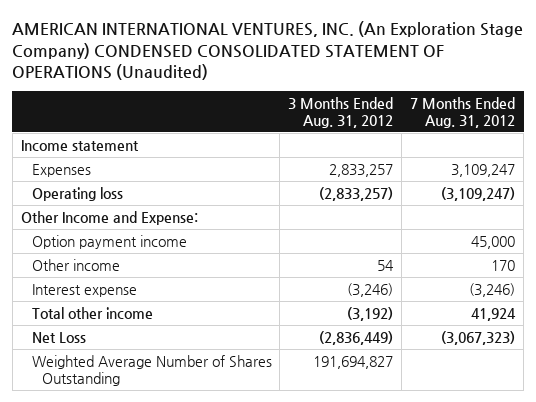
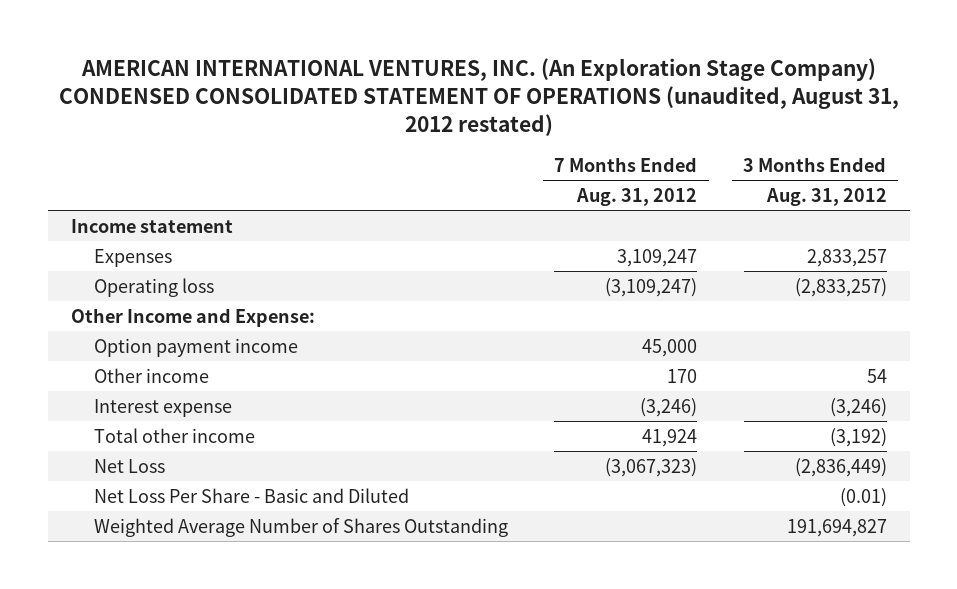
- AMERICAN INTERNATIONAL VENTURES, INC. (An Exploration Stage Company) CONDENSED CONSOLIDATED STATEMENT OF OPERATIONS (Unaudited)
+ AMERICAN INTERNATIONAL VENTURES, INC. (An Exploration Stage Company) CONDENSED CONSOLIDATED STATEMENT OF OPERATIONS (unaudited, August 31, 2012 restated)
- | 3 Months Ended Aug. 31, 2012 | 7 Months Ended Aug. 31, 2012
+ | 7 Months Ended Aug. 31, 2012 | 3 Months Ended Aug. 31, 2012
+ Net Loss Per Share - Basic and Diluted | | (0.01)

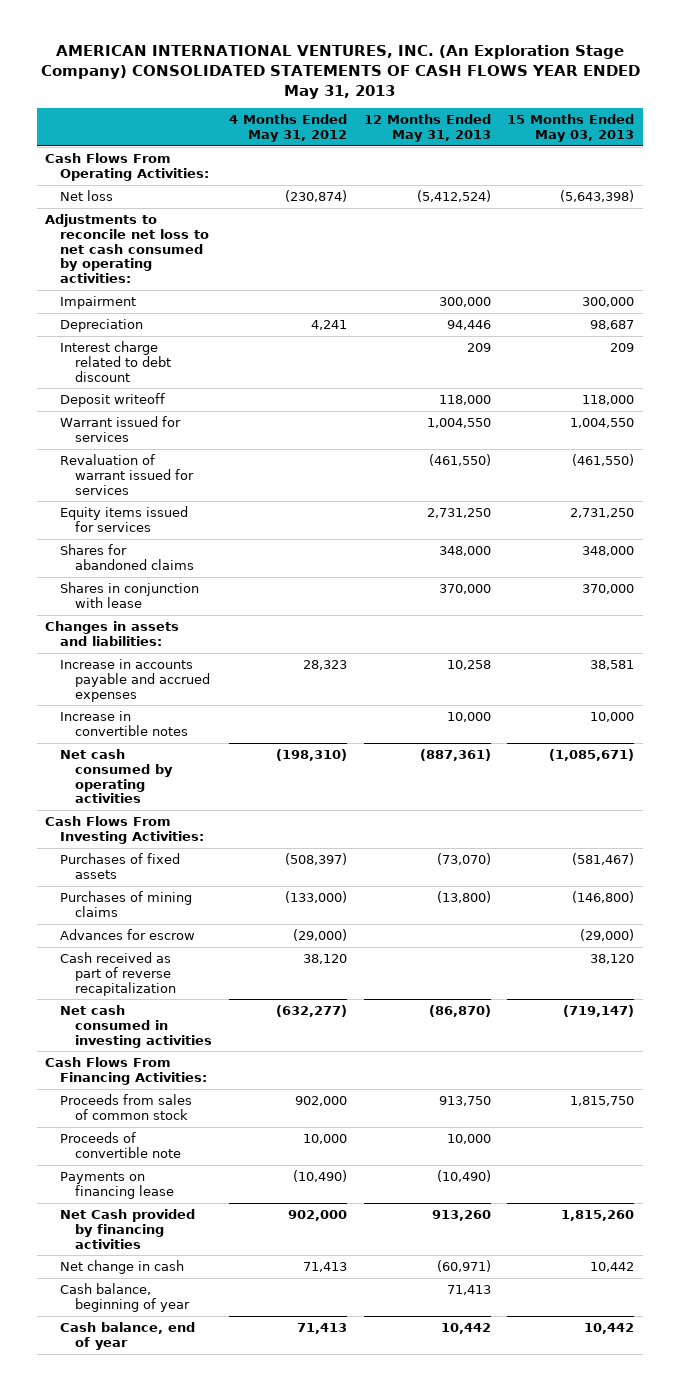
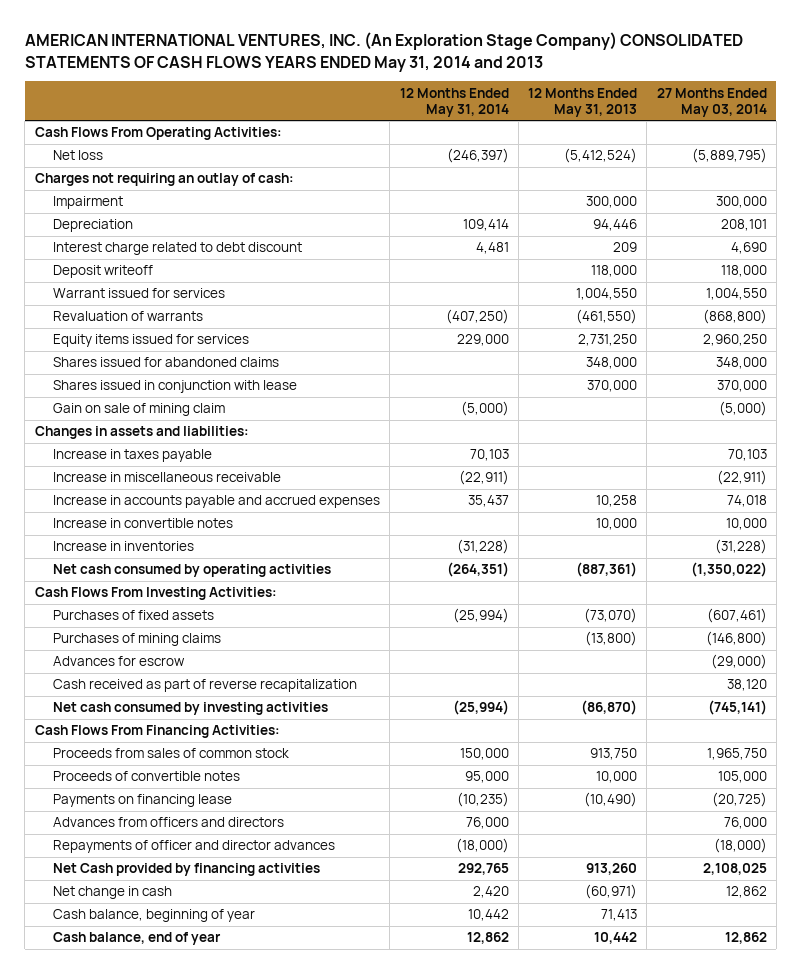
- AMERICAN INTERNATIONAL VENTURES, INC. (An Exploration Stage Company) CONSOLIDATED STATEMENTS OF CASH FLOWS YEAR ENDED May 31, 2013
+ AMERICAN INTERNATIONAL VENTURES, INC. (An Exploration Stage Company) CONSOLIDATED STATEMENTS OF CASH FLOWS YEARS ENDED May 31, 2014 and 2013
- | 4 Months Ended May 31, 2012 | 12 Months Ended May 31, 2013 | 15 Months Ended May 03, 2013
+ | 12 Months Ended May 31, 2014 | 12 Months Ended May 31, 2013 | 27 Months Ended May 03, 2014
- Adjustments to reconcile net loss to net cash consumed by operating activities:
+ Charges not requiring an outlay of cash:
- Revaluation of warrant issued for services | | (461,550) | (461,550)
+ Revaluation of warrants | (407,250) | (461,550) | (868,800)
- Shares for abandoned claims | | 348,000 | 348,000
- Shares in conjunction with lease | | 370,000 | 370,000
+ Shares issued for abandoned claims | | 348,000 | 348,000
+ Shares issued in conjunction with lease | | 370,000 | 370,000
+ Gain on sale of mining claim | (5,000) | | (5,000)
+ Increase in taxes payable | 70,103 | | 70,103
+ Increase in miscellaneous receivable | (22,911) | | (22,911)
+ Increase in inventories | (31,228) | | (31,228)
- Net cash consumed in investing activities | (632,277) | (86,870) | (719,147)
+ Net cash consumed by investing activities | (25,994) | (86,870) | (745,141)
- Proceeds of convertible note | 10,000 | 10,000 |
+ Proceeds of convertible notes | 95,000 | 10,000 | 105,000
+ Advances from officers and directors | 76,000 | | 76,000
+ Repayments of officer and director advances | (18,000) | | (18,000)

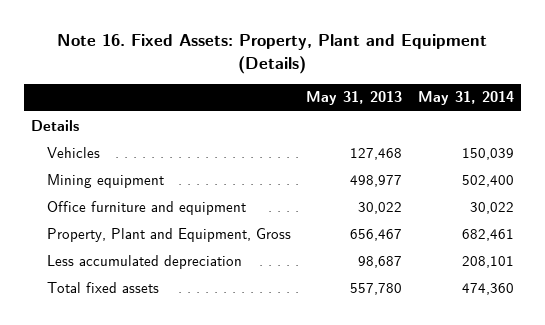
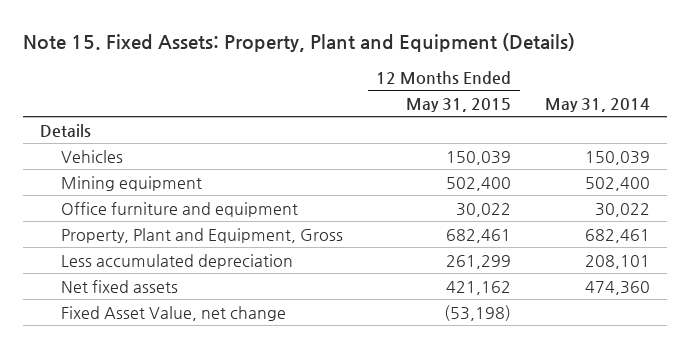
- Note 16. Fixed Assets: Property, Plant and Equipment (Details)
+ Note 15. Fixed Assets: Property, Plant and Equipment (Details)
- | May 31, 2013 | May 31, 2014
+ | 12 Months Ended May 31, 2015 | May 31, 2014
- Total fixed assets | 557,780 | 474,360
+ Net fixed assets | 421,162 | 474,360
+ Fixed Asset Value, net change | (53,198) |

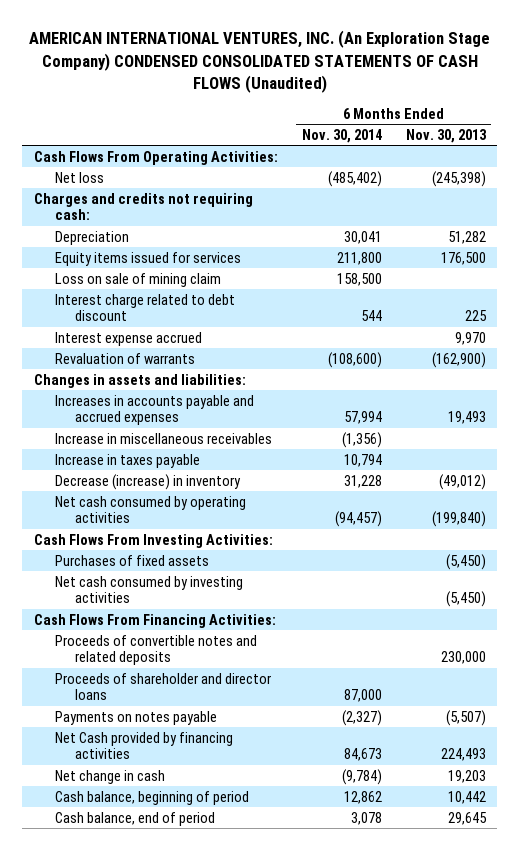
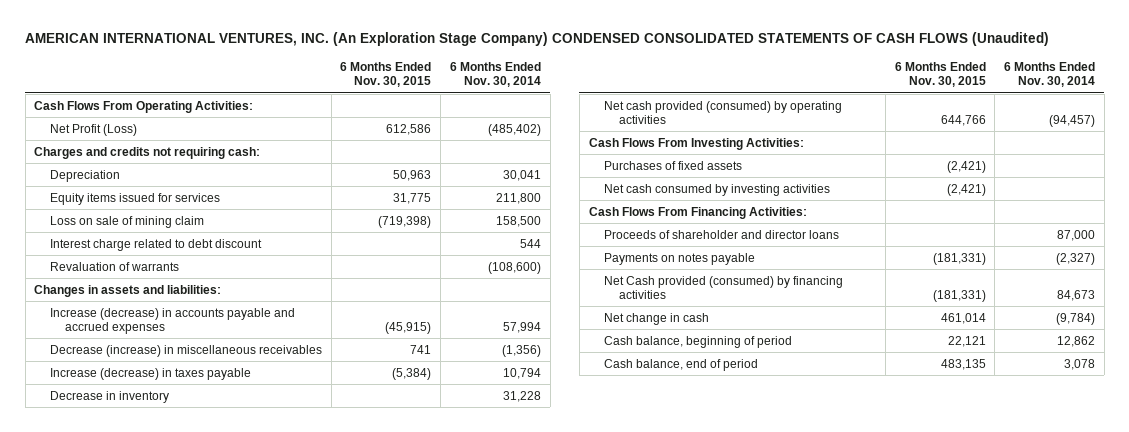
- | 6 Months Ended Nov. 30, 2014 | 6 Months Ended Nov. 30, 2013
+ | 6 Months Ended Nov. 30, 2015 | 6 Months Ended Nov. 30, 2014
- Net loss | (485,402) | (245,398)
+ Net Profit (Loss) | 612,586 | (485,402)
- Interest expense accrued | | 9,970
- Increases in accounts payable and accrued expenses | 57,994 | 19,493
- Increase in miscellaneous receivables | (1,356) |
- Increase in taxes payable | 10,794 |
- Decrease (increase) in inventory | 31,228 | (49,012)
- Net cash consumed by operating activities | (94,457) | (199,840)
+ Increase (decrease) in accounts payable and accrued expenses | (45,915) | 57,994
+ Decrease (increase) in miscellaneous receivables | 741 | (1,356)
+ Increase (decrease) in taxes payable | (5,384) | 10,794
+ Decrease in inventory | | 31,228
+ Net cash provided (consumed) by operating activities | 644,766 | (94,457)
- Proceeds of convertible notes and related deposits | | 230,000
- Net Cash provided by financing activities | 84,673 | 224,493
+ Net Cash provided (consumed) by financing activities | (181,331) | 84,673

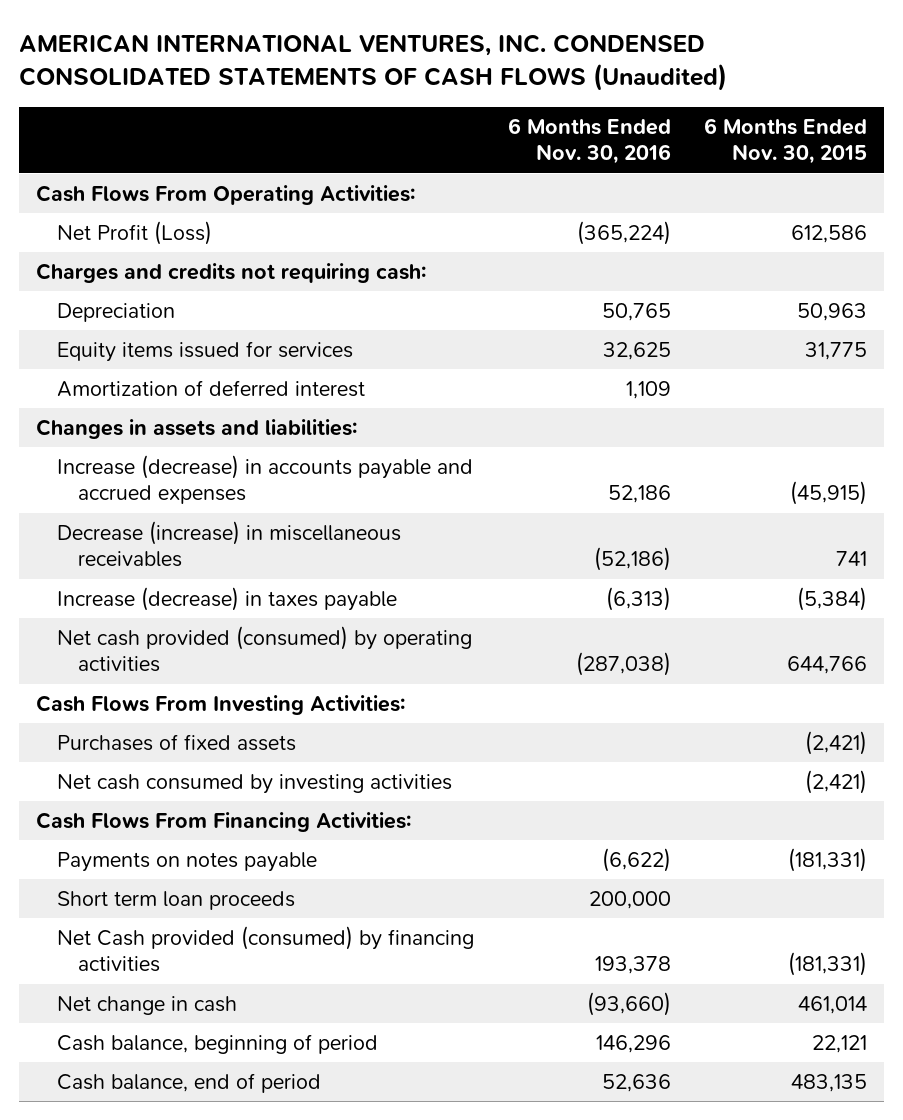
- AMERICAN INTERNATIONAL VENTURES, INC. (An Exploration Stage Company) CONDENSED CONSOLIDATED STATEMENTS OF CASH FLOWS (Unaudited)
+ AMERICAN INTERNATIONAL VENTURES, INC. CONDENSED CONSOLIDATED STATEMENTS OF CASH FLOWS (Unaudited)
- | 6 Months Ended Nov. 30, 2015 | 6 Months Ended Nov. 30, 2014
+ | 6 Months Ended Nov. 30, 2016 | 6 Months Ended Nov. 30, 2015
- Loss on sale of mining claim | (719,398) | 158,500
- Interest charge related to debt discount | | 544
- Revaluation of warrants | | (108,600)
+ Amortization of deferred interest | 1,109 |
- Decrease in inventory | | 31,228
- Proceeds of shareholder and director loans | | 87,000
+ Short term loan proceeds | 200,000 |

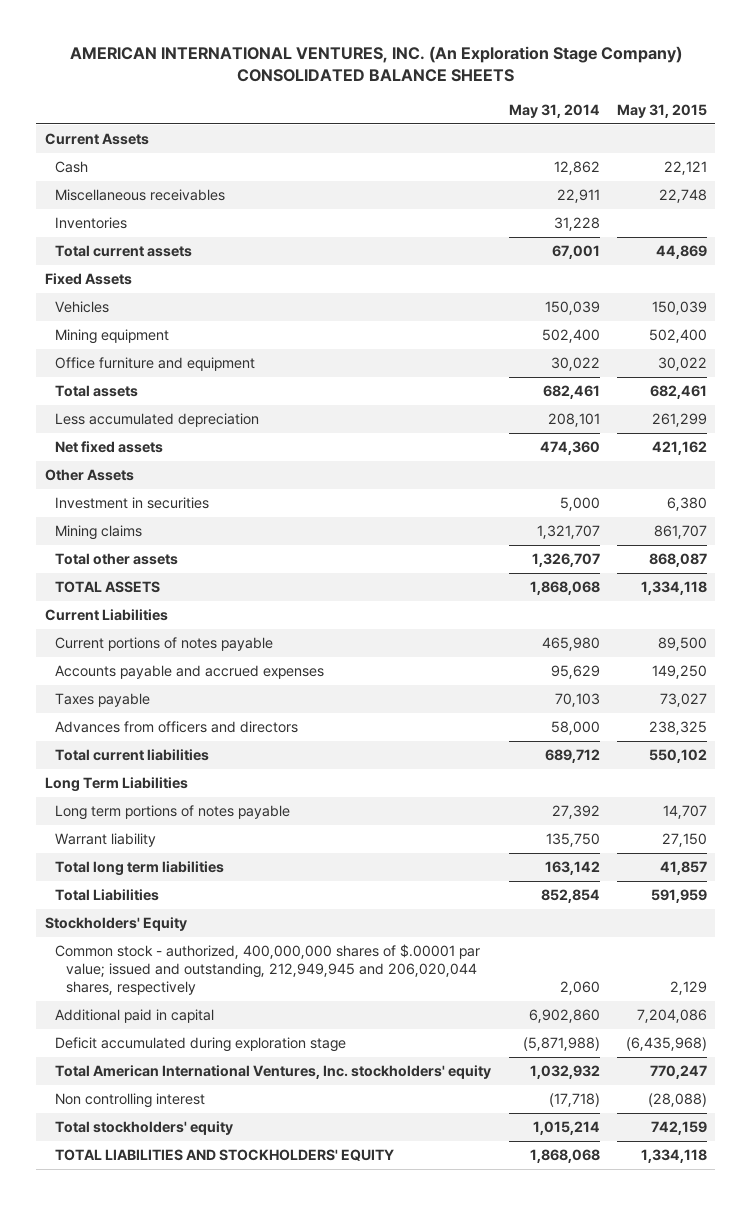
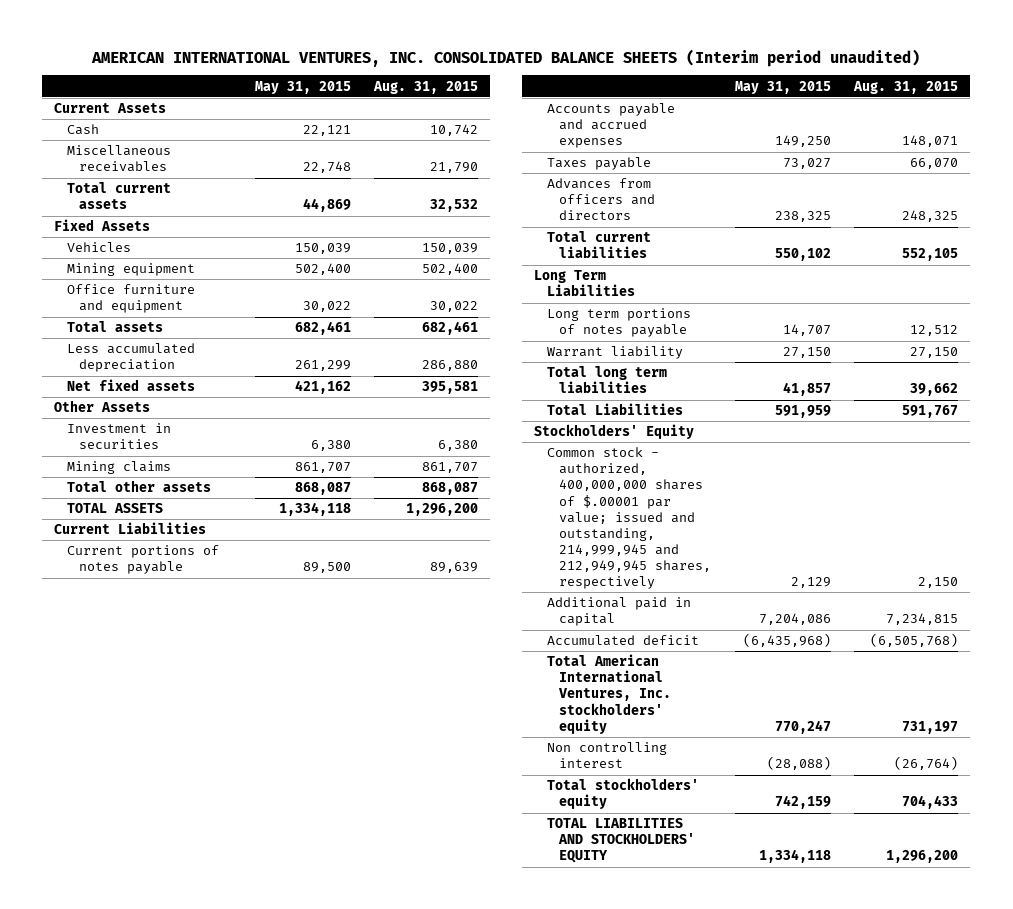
- AMERICAN INTERNATIONAL VENTURES, INC. (An Exploration Stage Company) CONSOLIDATED BALANCE SHEETS
+ AMERICAN INTERNATIONAL VENTURES, INC. CONSOLIDATED BALANCE SHEETS (Interim period unaudited)
- | May 31, 2014 | May 31, 2015
+ | May 31, 2015 | Aug. 31, 2015
- Inventories | 31,228 |
- Common stock - authorized, 400,000,000 shares of $.00001 par value; issued and outstanding, 212,949,945 and 206,020,044 shares, respectively | 2,060 | 2,129
+ Common stock - authorized, 400,000,000 shares of $.00001 par value; issued and outstanding, 214,999,945 and 212,949,945 shares, respectively | 2,129 | 2,150
- Deficit accumulated during exploration stage | (5,871,988) | (6,435,968)
+ Accumulated deficit | (6,435,968) | (6,505,768)

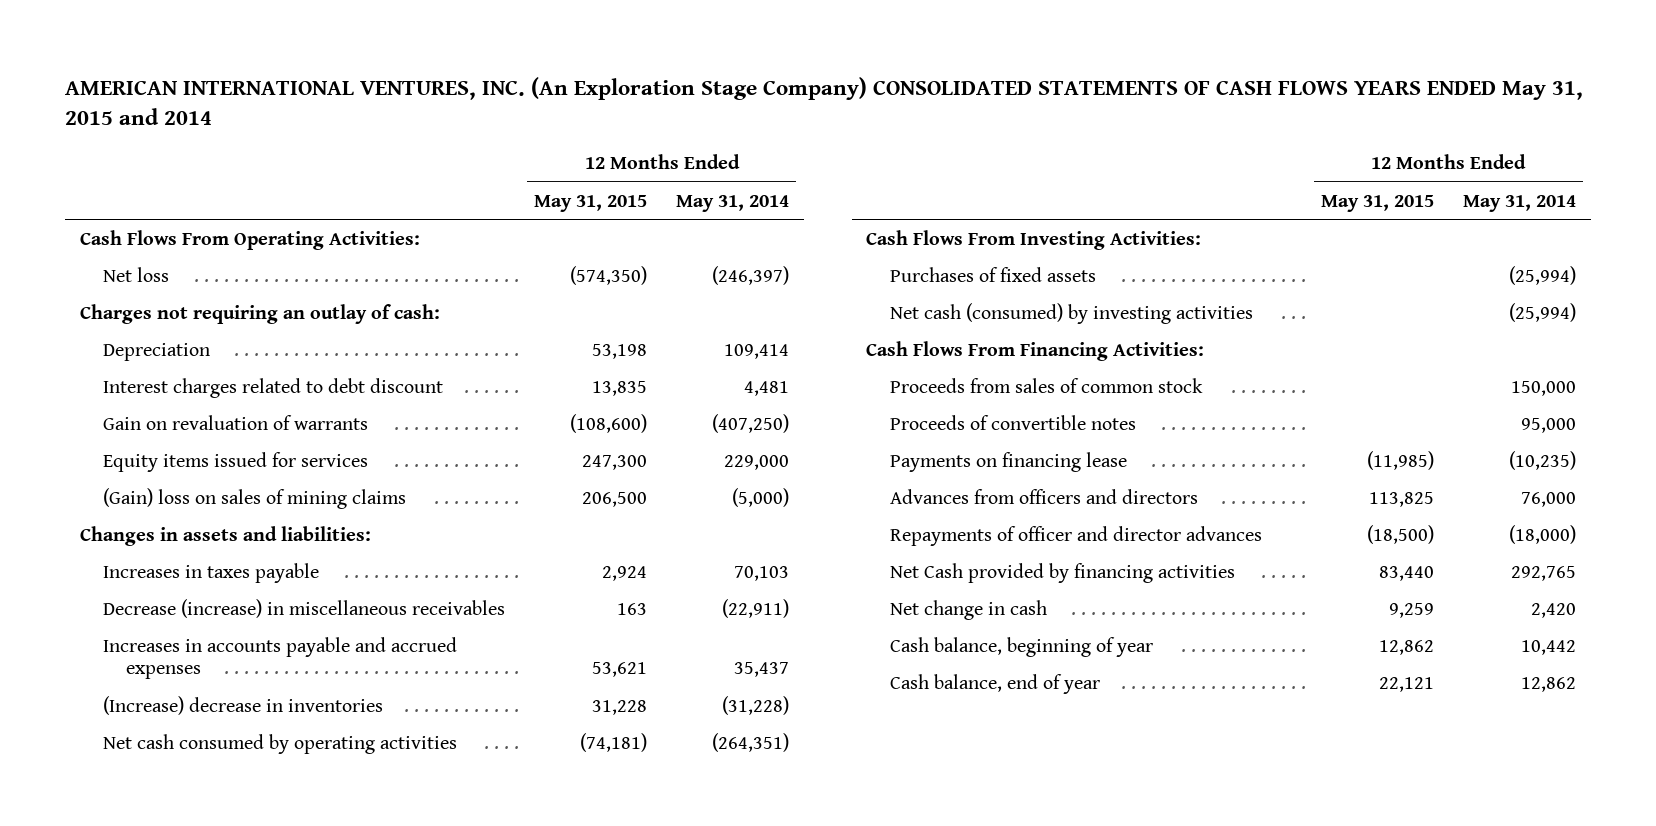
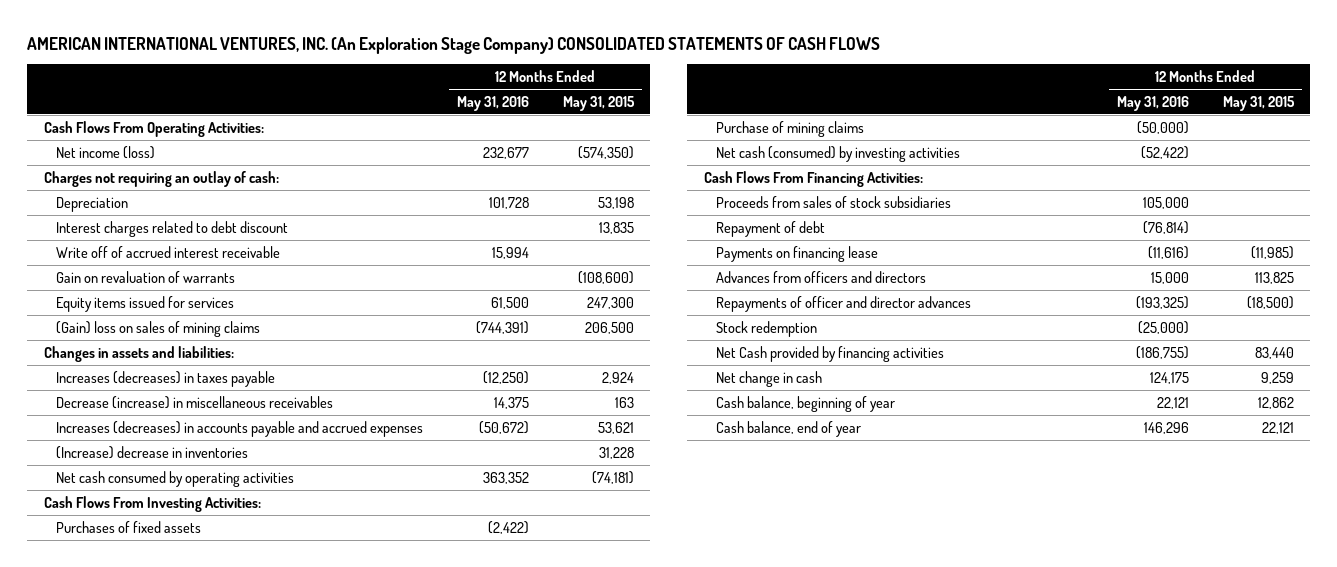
- AMERICAN INTERNATIONAL VENTURES, INC. (An Exploration Stage Company) CONSOLIDATED STATEMENTS OF CASH FLOWS YEARS ENDED May 31, 2015 and 2014
+ AMERICAN INTERNATIONAL VENTURES, INC. (An Exploration Stage Company) CONSOLIDATED STATEMENTS OF CASH FLOWS
- | 12 Months Ended May 31, 2015 | 12 Months Ended May 31, 2014
+ | 12 Months Ended May 31, 2016 | 12 Months Ended May 31, 2015
- Net loss | (574,350) | (246,397)
+ Net income (loss) | 232,677 | (574,350)
+ Write off of accrued interest receivable | 15,994 |
- Increases in taxes payable | 2,924 | 70,103
+ Increases (decreases) in taxes payable | (12,250) | 2,924
- Increases in accounts payable and accrued expenses | 53,621 | 35,437
+ Increases (decreases) in accounts payable and accrued expenses | (50,672) | 53,621
+ Purchase of mining claims | (50,000) |
- Proceeds from sales of common stock | | 150,000
- Proceeds of convertible notes | | 95,000
+ Proceeds from sales of stock subsidiaries | 105,000 |
+ Repayment of debt | (76,814) |
+ Stock redemption | (25,000) |

